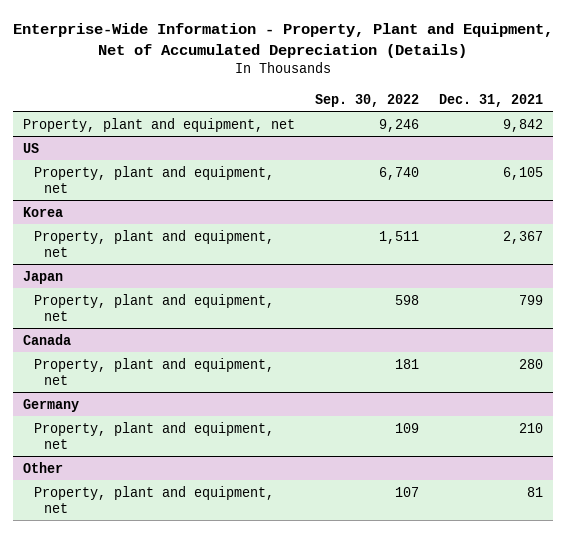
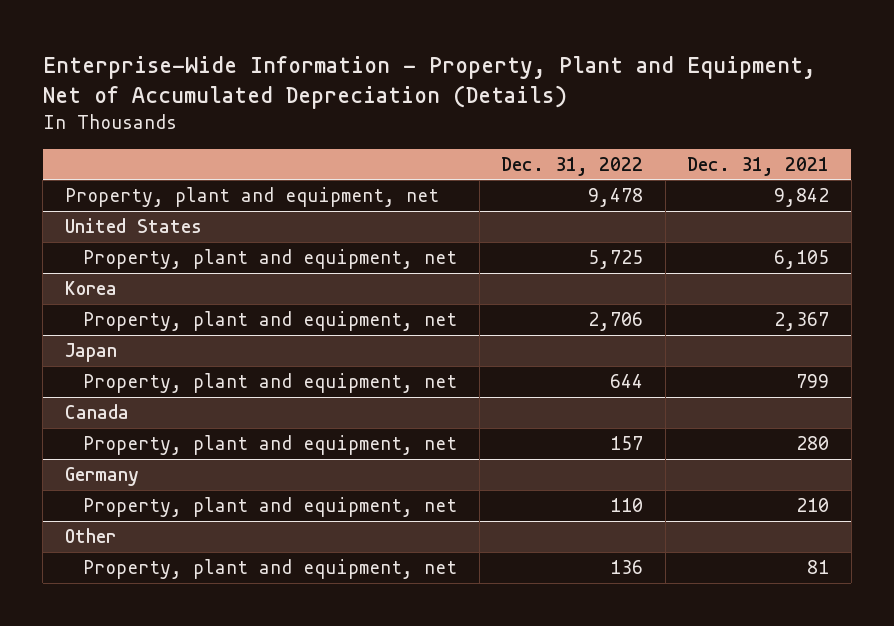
- | Sep. 30, 2022 | Dec. 31, 2021
+ | Dec. 31, 2022 | Dec. 31, 2021
- US
+ United States

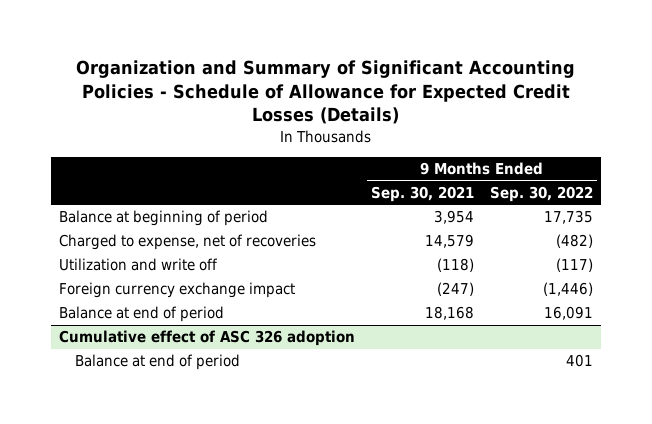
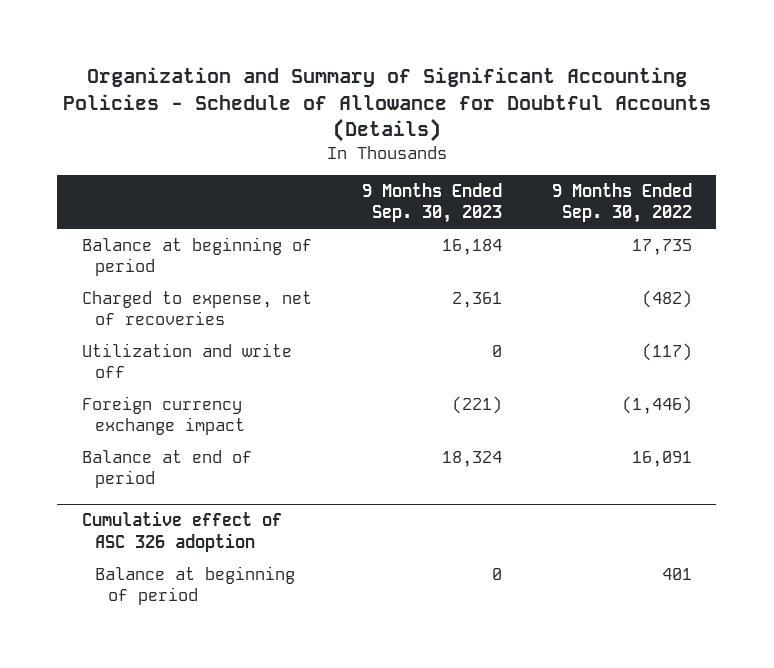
- Organization and Summary of Significant Accounting Policies - Schedule of Allowance for Expected Credit Losses (Details)
+ Organization and Summary of Significant Accounting Policies - Schedule of Allowance for Doubtful Accounts (Details)
- | 9 Months Ended Sep. 30, 2021 | 9 Months Ended Sep. 30, 2022
+ | 9 Months Ended Sep. 30, 2023 | 9 Months Ended Sep. 30, 2022
@ Cumulative effect of ASC 326 adoption
- Balance at end of period | | 401
+ Balance at beginning of period | 0 | 401

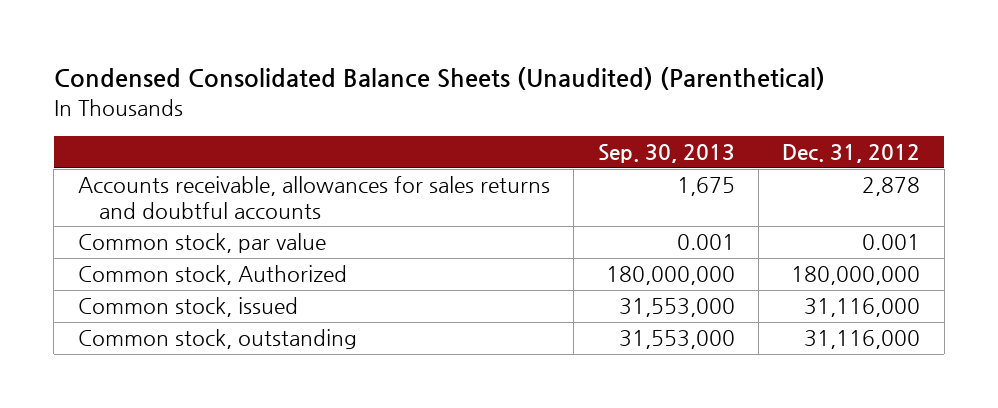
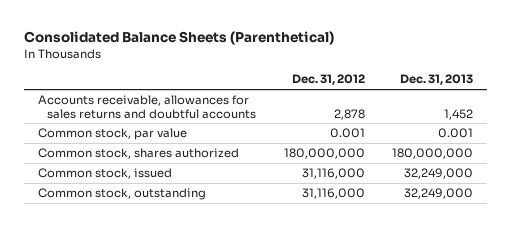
- Condensed Consolidated Balance Sheets (Unaudited) (Parenthetical)
+ Consolidated Balance Sheets (Parenthetical)
- | Sep. 30, 2013 | Dec. 31, 2012
+ | Dec. 31, 2012 | Dec. 31, 2013
- Common stock, Authorized | 180,000,000 | 180,000,000
+ Common stock, shares authorized | 180,000,000 | 180,000,000

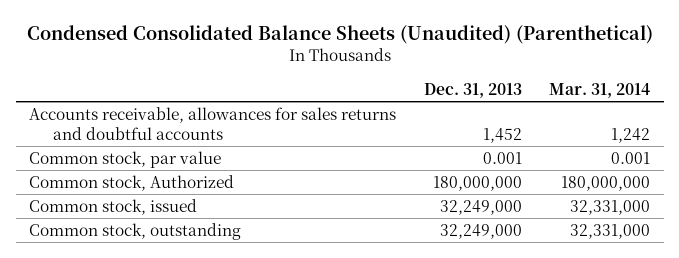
- Consolidated Balance Sheets (Parenthetical)
+ Condensed Consolidated Balance Sheets (Unaudited) (Parenthetical)
- | Dec. 31, 2012 | Dec. 31, 2013
+ | Dec. 31, 2013 | Mar. 31, 2014
- Common stock, shares authorized | 180,000,000 | 180,000,000
+ Common stock, Authorized | 180,000,000 | 180,000,000

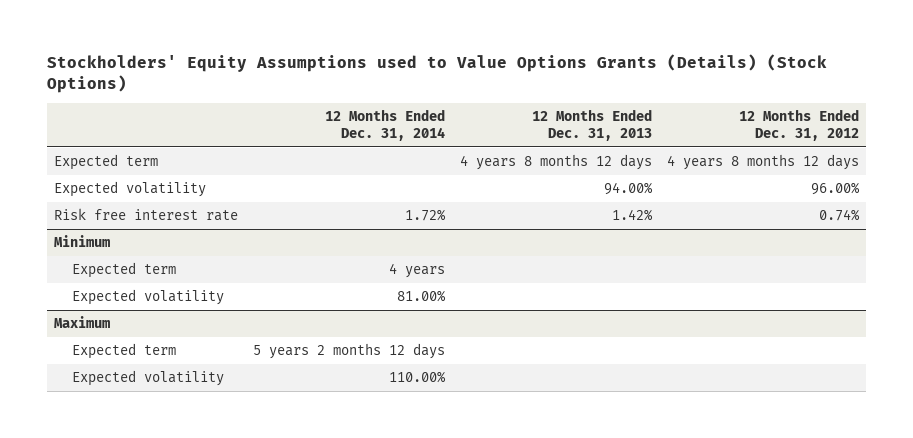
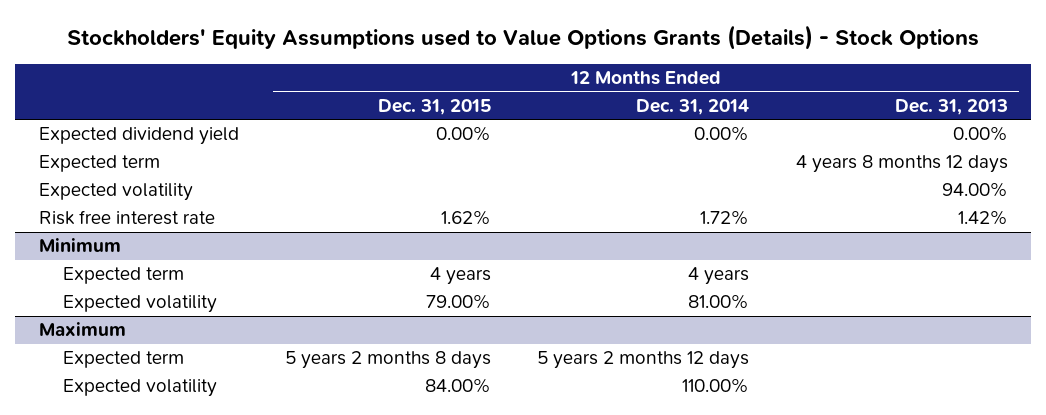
- Stockholders' Equity Assumptions used to Value Options Grants (Details) (Stock Options)
+ Stockholders' Equity Assumptions used to Value Options Grants (Details) - Stock Options
- | 12 Months Ended Dec. 31, 2014 | 12 Months Ended Dec. 31, 2013 | 12 Months Ended Dec. 31, 2012
+ | 12 Months Ended Dec. 31, 2015 | 12 Months Ended Dec. 31, 2014 | 12 Months Ended Dec. 31, 2013
+ Expected dividend yield | 0.00% | 0.00% | 0.00%

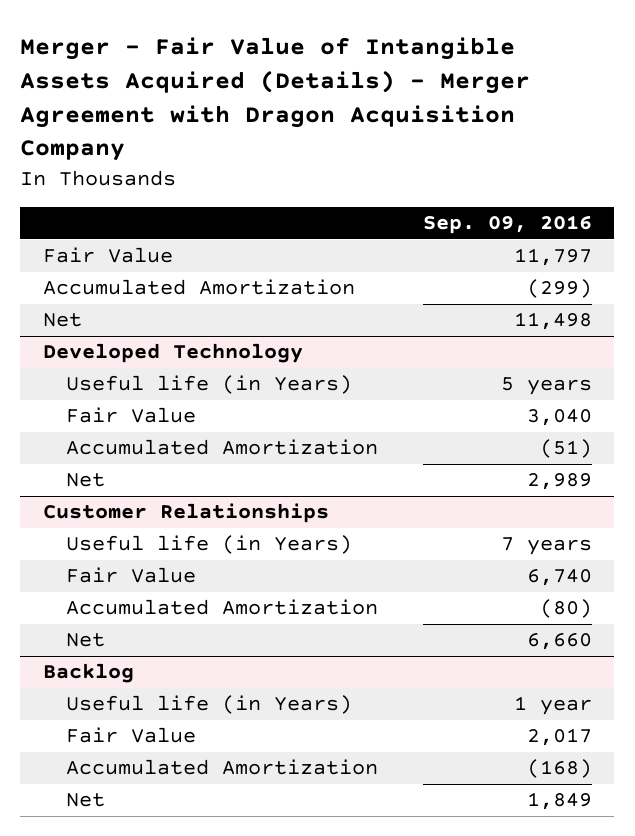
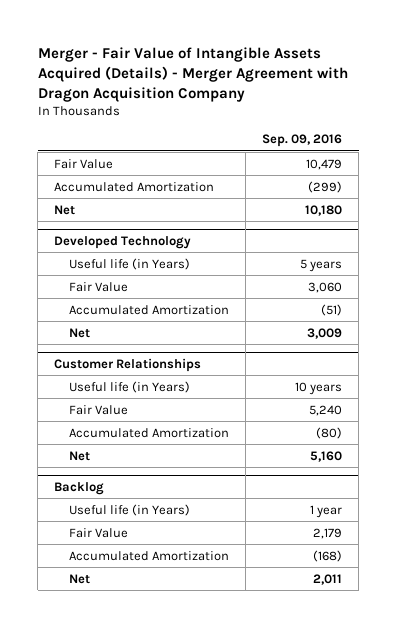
- Fair Value | 11,797
+ Fair Value | 10,479
- Net | 11,498
+ Net | 10,180
@ Developed Technology
- Fair Value | 3,040
+ Fair Value | 3,060
- Net | 2,989
+ Net | 3,009
@ Customer Relationships
- Useful life (in Years) | 7 years
- Fair Value | 6,740
+ Useful life (in Years) | 10 years
+ Fair Value | 5,240
- Net | 6,660
+ Net | 5,160
@ Backlog
- Fair Value | 2,017
+ Fair Value | 2,179
- Net | 1,849
+ Net | 2,011

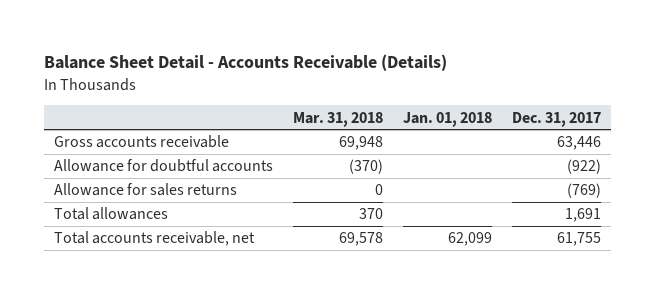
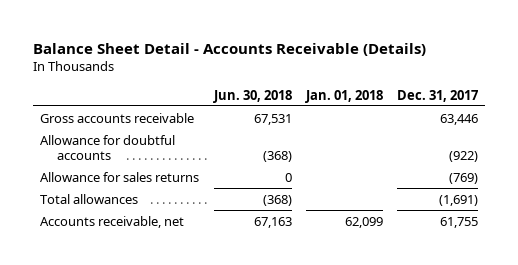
- | Mar. 31, 2018 | Jan. 01, 2018 | Dec. 31, 2017
+ | Jun. 30, 2018 | Jan. 01, 2018 | Dec. 31, 2017
- Total allowances | 370 | | 1,691
- Total accounts receivable, net | 69,578 | 62,099 | 61,755
+ Total allowances | (368) | | (1,691)
+ Accounts receivable, net | 67,163 | 62,099 | 61,755

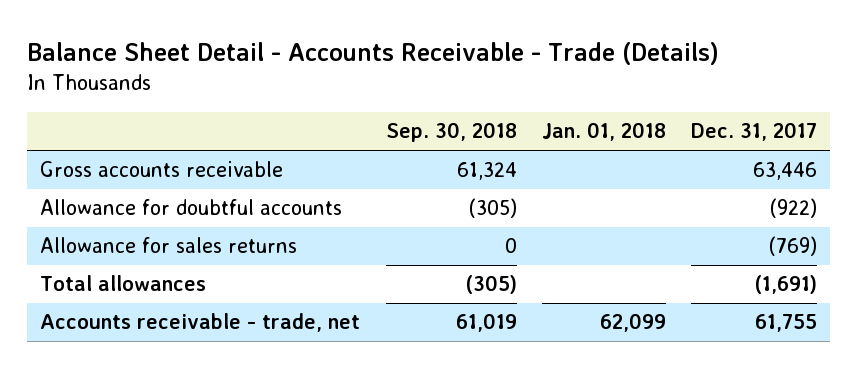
- Balance Sheet Detail - Accounts Receivable (Details)
+ Balance Sheet Detail - Accounts Receivable - Trade (Details)
- | Jun. 30, 2018 | Jan. 01, 2018 | Dec. 31, 2017
+ | Sep. 30, 2018 | Jan. 01, 2018 | Dec. 31, 2017
- Accounts receivable, net | 67,163 | 62,099 | 61,755
+ Accounts receivable - trade, net | 61,019 | 62,099 | 61,755

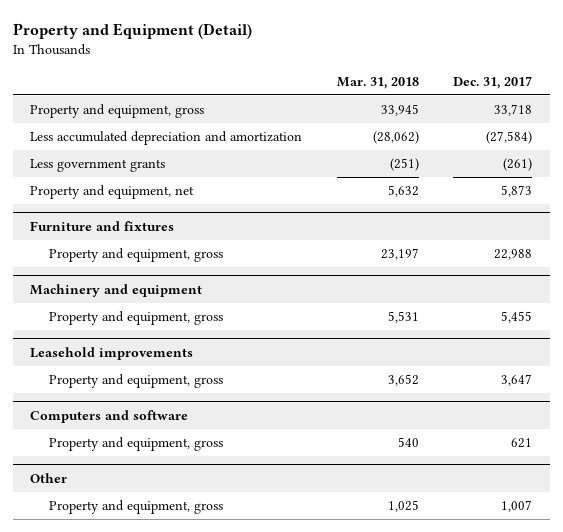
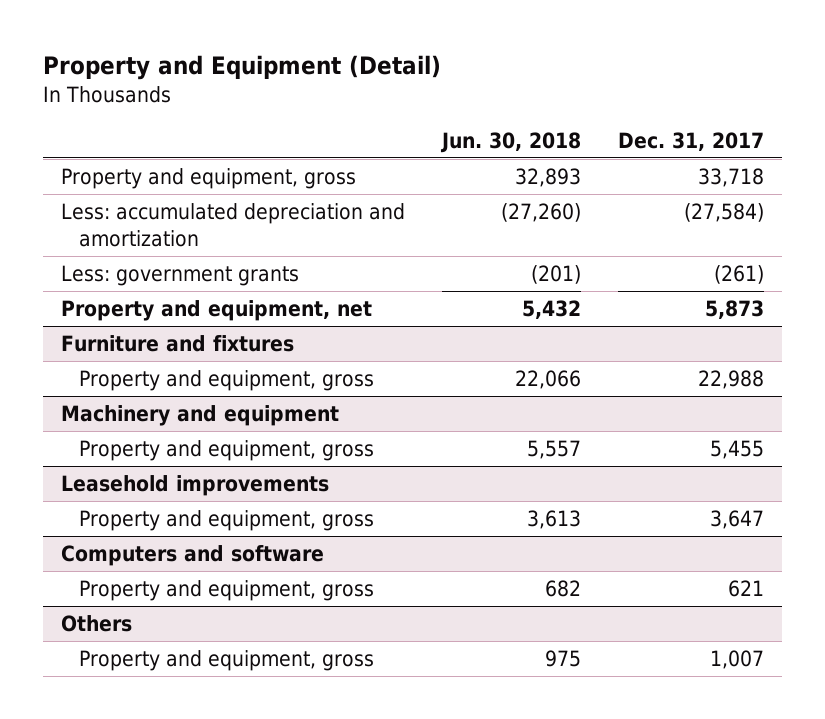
- | Mar. 31, 2018 | Dec. 31, 2017
+ | Jun. 30, 2018 | Dec. 31, 2017
- Less accumulated depreciation and amortization | (28,062) | (27,584)
- Less government grants | (251) | (261)
+ Less: accumulated depreciation and amortization | (27,260) | (27,584)
+ Less: government grants | (201) | (261)
- Other
+ Others

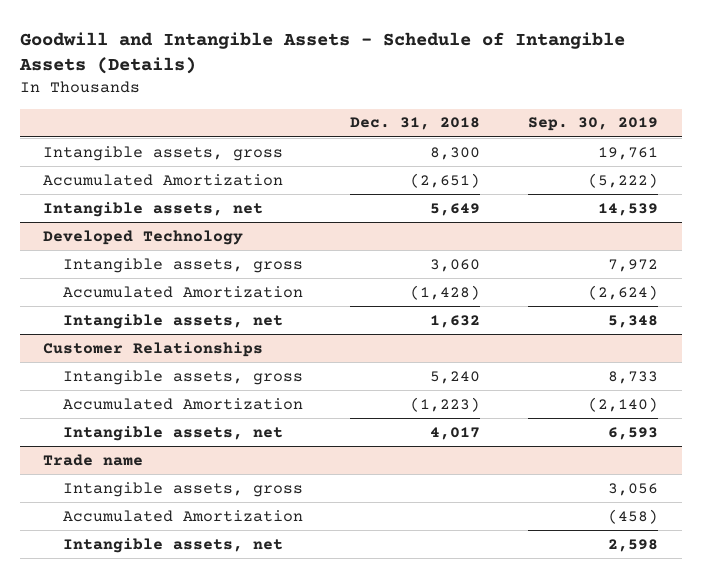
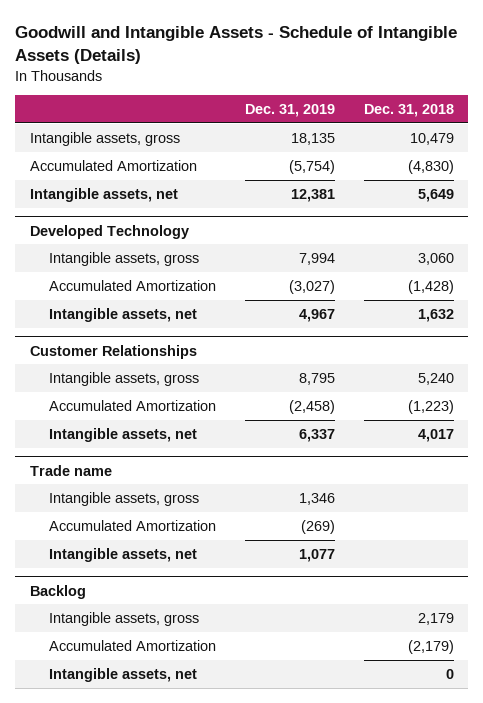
- | Dec. 31, 2018 | Sep. 30, 2019
+ | Dec. 31, 2019 | Dec. 31, 2018
- Intangible assets, gross | 8,300 | 19,761
- Accumulated Amortization | (2,651) | (5,222)
+ Intangible assets, gross | 18,135 | 10,479
+ Accumulated Amortization | (5,754) | (4,830)
+ Backlog
+ Intangible assets, gross | | 2,179
+ Accumulated Amortization | | (2,179)
+ Intangible assets, net | | 0

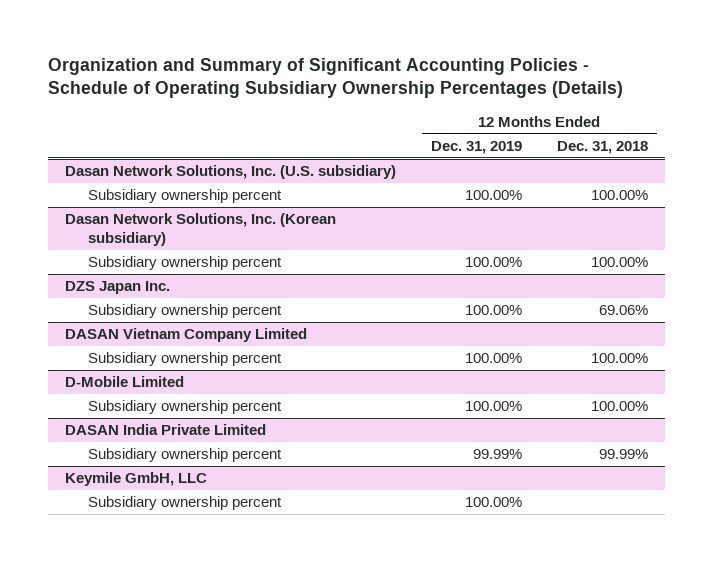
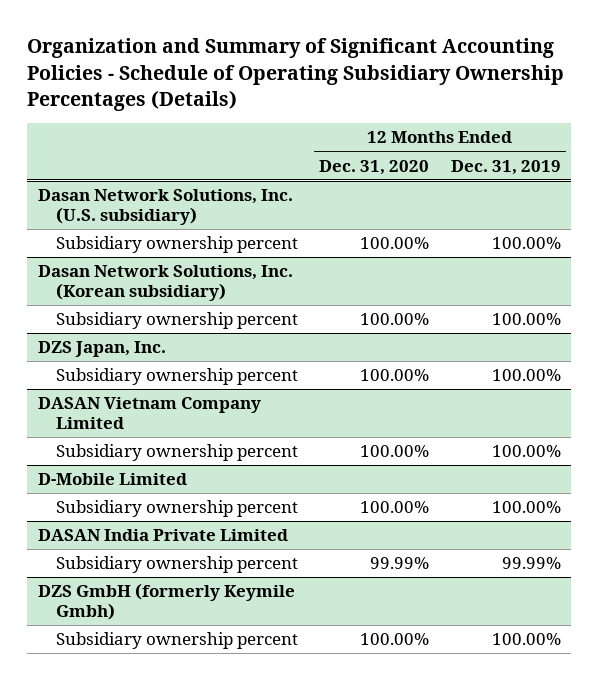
- | 12 Months Ended Dec. 31, 2019 | 12 Months Ended Dec. 31, 2018
+ | 12 Months Ended Dec. 31, 2020 | 12 Months Ended Dec. 31, 2019
- DZS Japan Inc.
+ DZS Japan, Inc.
- Keymile GmbH, LLC
+ DZS GmbH (formerly Keymile Gmbh)

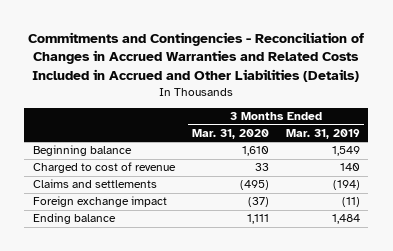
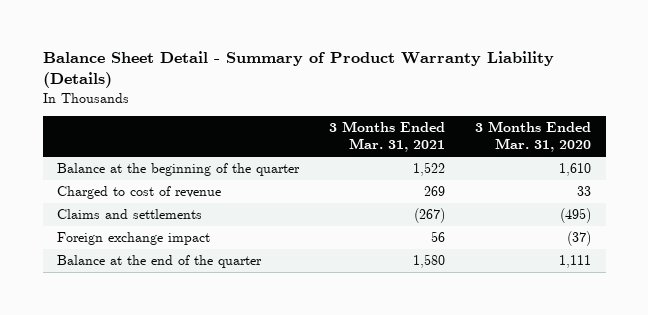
- Commitments and Contingencies - Reconciliation of Changes in Accrued Warranties and Related Costs Included in Accrued and Other Liabilities (Details)
+ Balance Sheet Detail - Summary of Product Warranty Liability (Details)
- | 3 Months Ended Mar. 31, 2020 | 3 Months Ended Mar. 31, 2019
+ | 3 Months Ended Mar. 31, 2021 | 3 Months Ended Mar. 31, 2020
- Beginning balance | 1,610 | 1,549
+ Balance at the beginning of the quarter | 1,522 | 1,610
- Ending balance | 1,111 | 1,484
+ Balance at the end of the quarter | 1,580 | 1,111

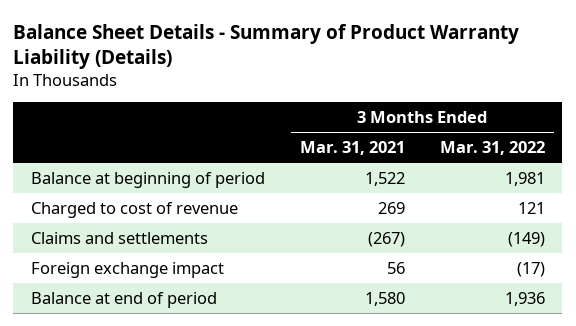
- Balance Sheet Detail - Summary of Product Warranty Liability (Details)
+ Balance Sheet Details - Summary of Product Warranty Liability (Details)
- | 3 Months Ended Mar. 31, 2021 | 3 Months Ended Mar. 31, 2020
+ | 3 Months Ended Mar. 31, 2021 | 3 Months Ended Mar. 31, 2022
- Balance at the beginning of the quarter | 1,522 | 1,610
+ Balance at beginning of period | 1,522 | 1,981
- Balance at the end of the quarter | 1,580 | 1,111
+ Balance at end of period | 1,580 | 1,936

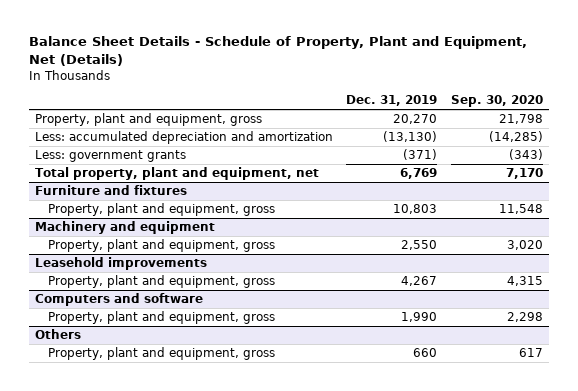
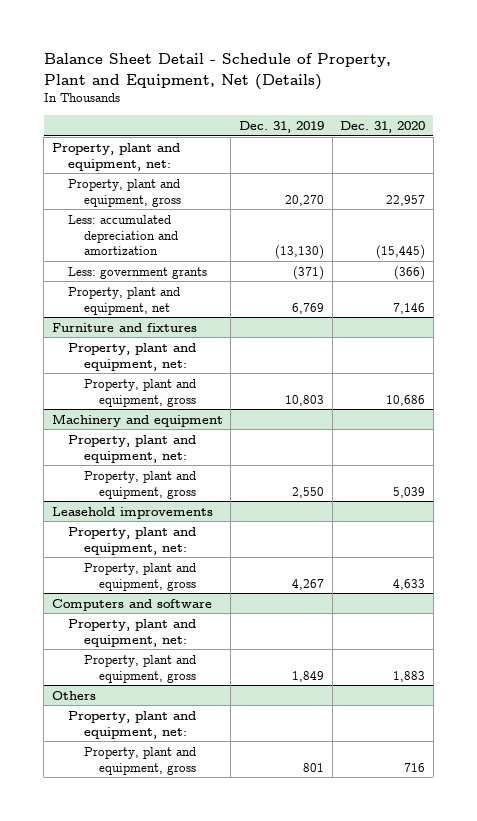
- Balance Sheet Details - Schedule of Property, Plant and Equipment, Net (Details)
+ Balance Sheet Detail - Schedule of Property, Plant and Equipment, Net (Details)
- | Dec. 31, 2019 | Sep. 30, 2020
+ | Dec. 31, 2019 | Dec. 31, 2020
+ Property, plant and equipment, net:
- Total property, plant and equipment, net | 6,769 | 7,170
+ Property, plant and equipment, net | 6,769 | 7,146
@ Furniture and fixtures
+ Property, plant and equipment, net:
@ Machinery and equipment
+ Property, plant and equipment, net:
@ Leasehold improvements
+ Property, plant and equipment, net:
@ Computers and software
- Property, plant and equipment, gross | 1,990 | 2,298
+ Property, plant and equipment, net:
+ Property, plant and equipment, gross | 1,849 | 1,883
@ Others
- Property, plant and equipment, gross | 660 | 617
+ Property, plant and equipment, net:
+ Property, plant and equipment, gross | 801 | 716

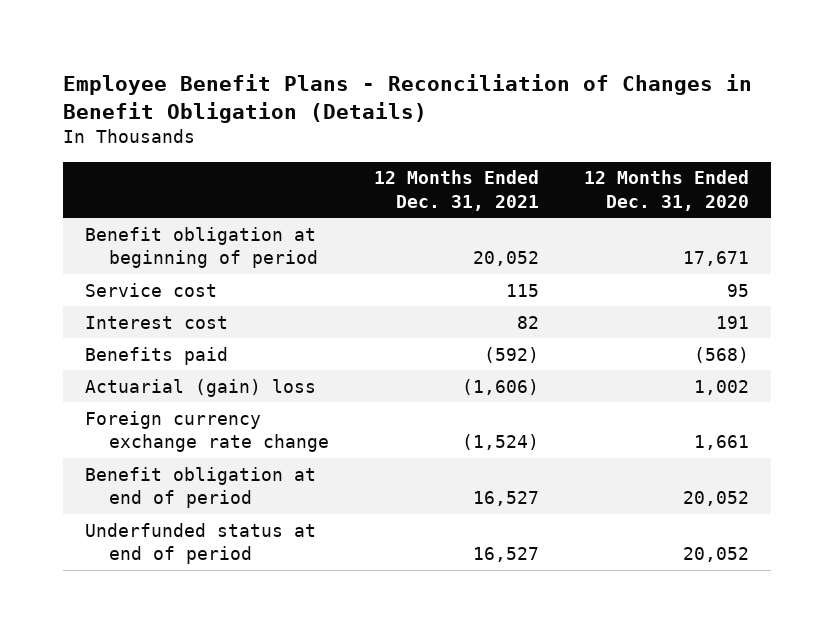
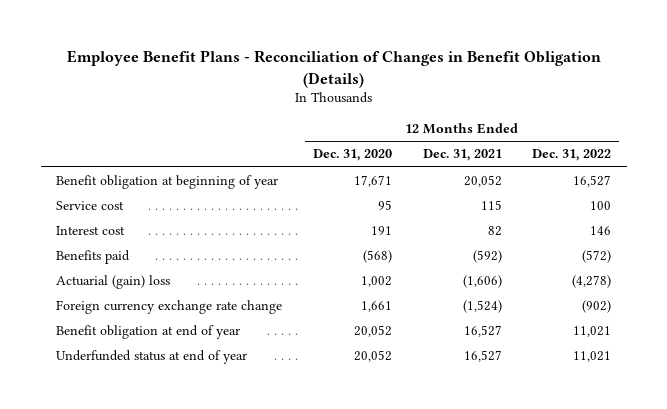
- | 12 Months Ended Dec. 31, 2021 | 12 Months Ended Dec. 31, 2020
+ | 12 Months Ended Dec. 31, 2020 | 12 Months Ended Dec. 31, 2021 | 12 Months Ended Dec. 31, 2022
- Benefit obligation at beginning of period | 20,052 | 17,671
+ Benefit obligation at beginning of year | 17,671 | 20,052 | 16,527
- Benefit obligation at end of period | 16,527 | 20,052
- Underfunded status at end of period | 16,527 | 20,052
+ Benefit obligation at end of year | 20,052 | 16,527 | 11,021
+ Underfunded status at end of year | 20,052 | 16,527 | 11,021

